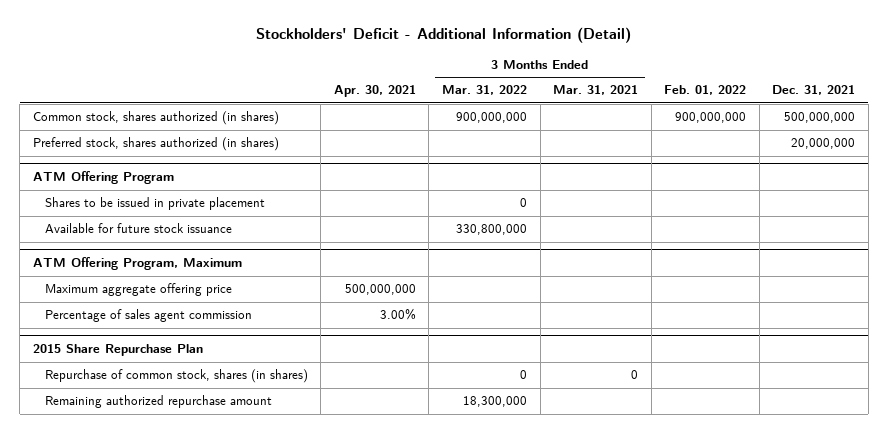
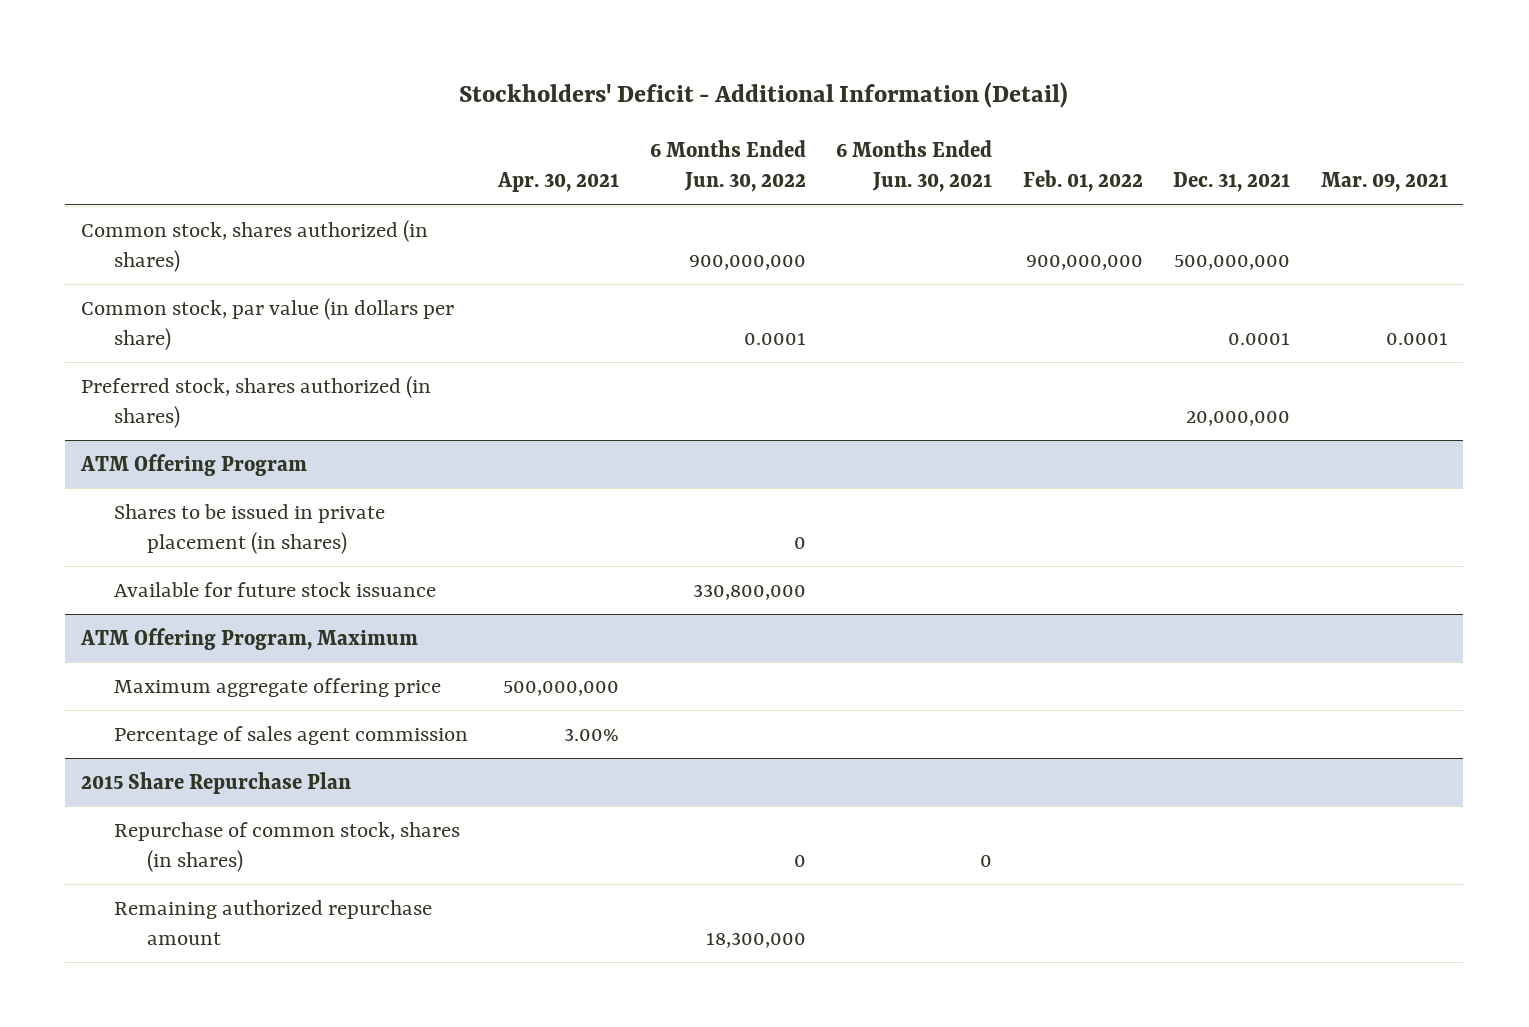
- | Apr. 30, 2021 | 3 Months Ended Mar. 31, 2022 | 3 Months Ended Mar. 31, 2021 | Feb. 01, 2022 | Dec. 31, 2021
+ | Apr. 30, 2021 | 6 Months Ended Jun. 30, 2022 | 6 Months Ended Jun. 30, 2021 | Feb. 01, 2022 | Dec. 31, 2021 | Mar. 09, 2021
+ Common stock, par value (in dollars per share) | | 0.0001 | | | 0.0001 | 0.0001
@ ATM Offering Program
- Shares to be issued in private placement | | 0 | | |
+ Shares to be issued in private placement (in shares) | | 0 | | | |

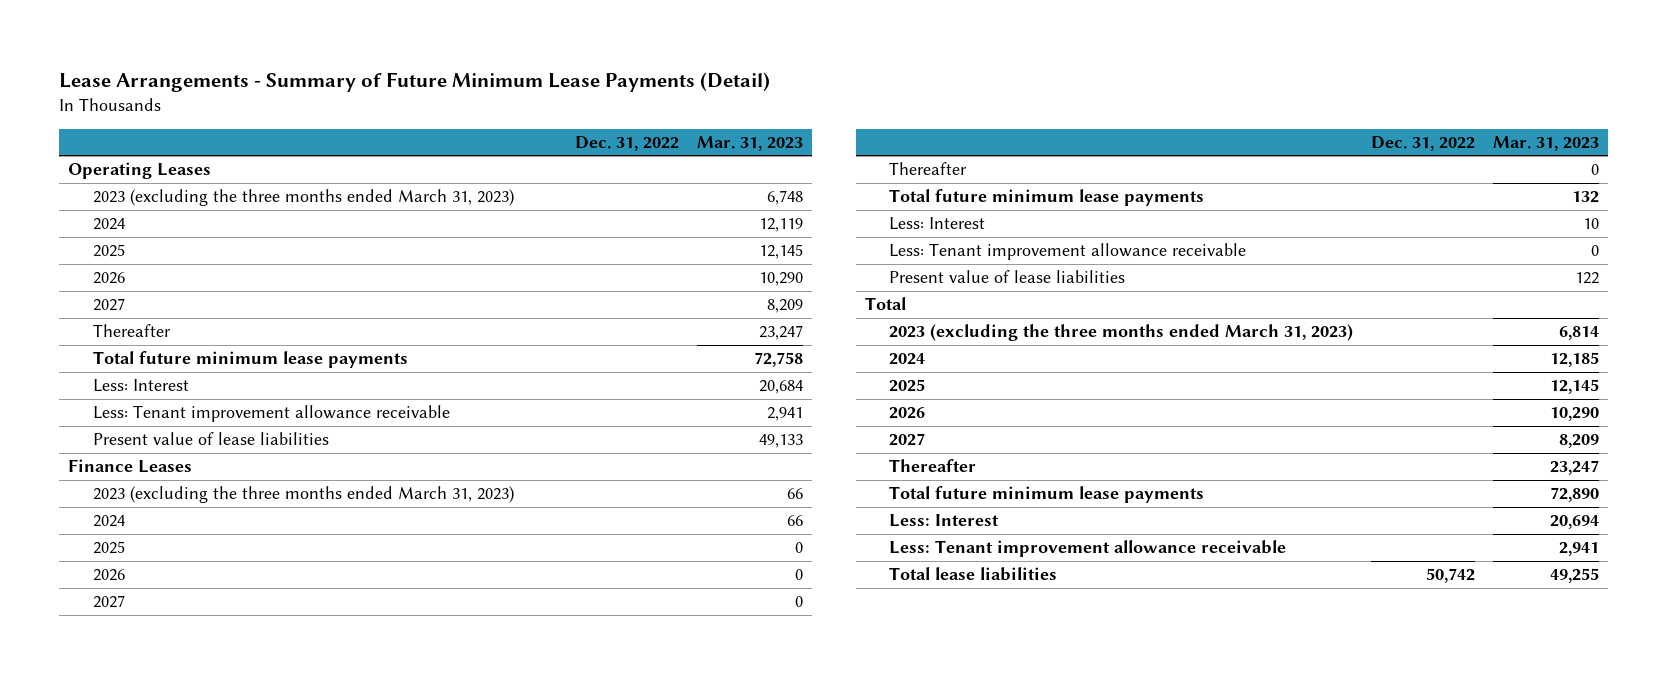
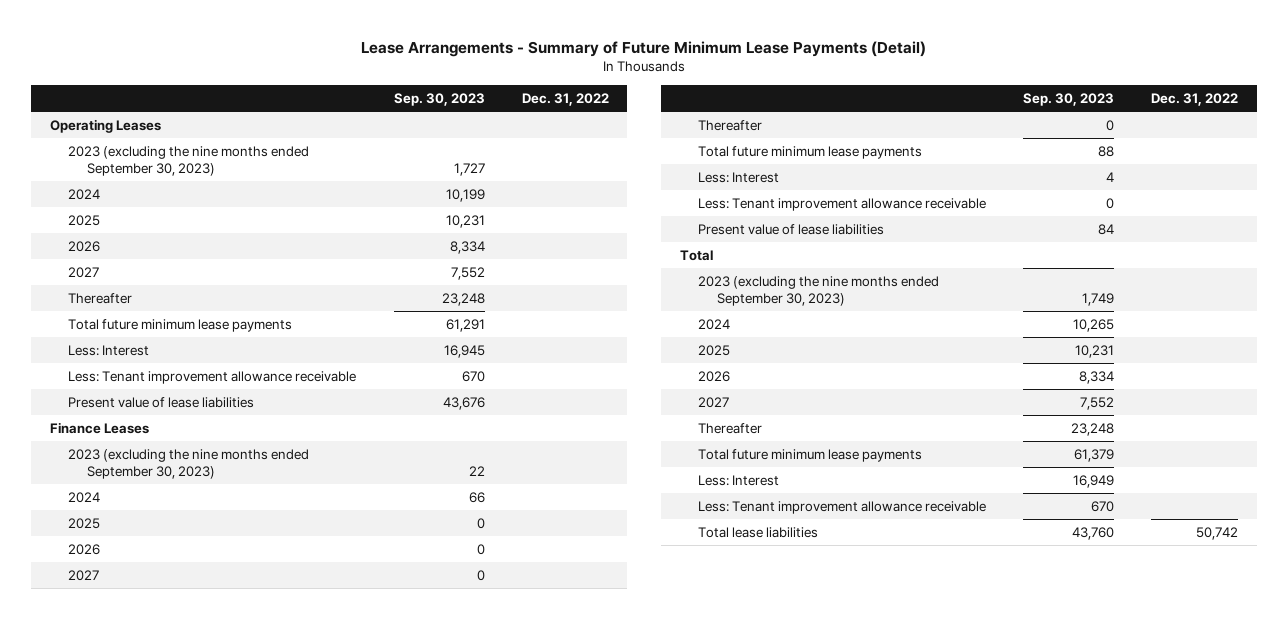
- | Dec. 31, 2022 | Mar. 31, 2023
+ | Sep. 30, 2023 | Dec. 31, 2022
- 2023 (excluding the three months ended March 31, 2023) | | 6,748
+ 2023 (excluding the nine months ended September 30, 2023) | 1,727 |
- 2023 (excluding the three months ended March 31, 2023) | | 66
+ 2023 (excluding the nine months ended September 30, 2023) | 22 |
- 2023 (excluding the three months ended March 31, 2023) | | 6,814
+ 2023 (excluding the nine months ended September 30, 2023) | 1,749 |

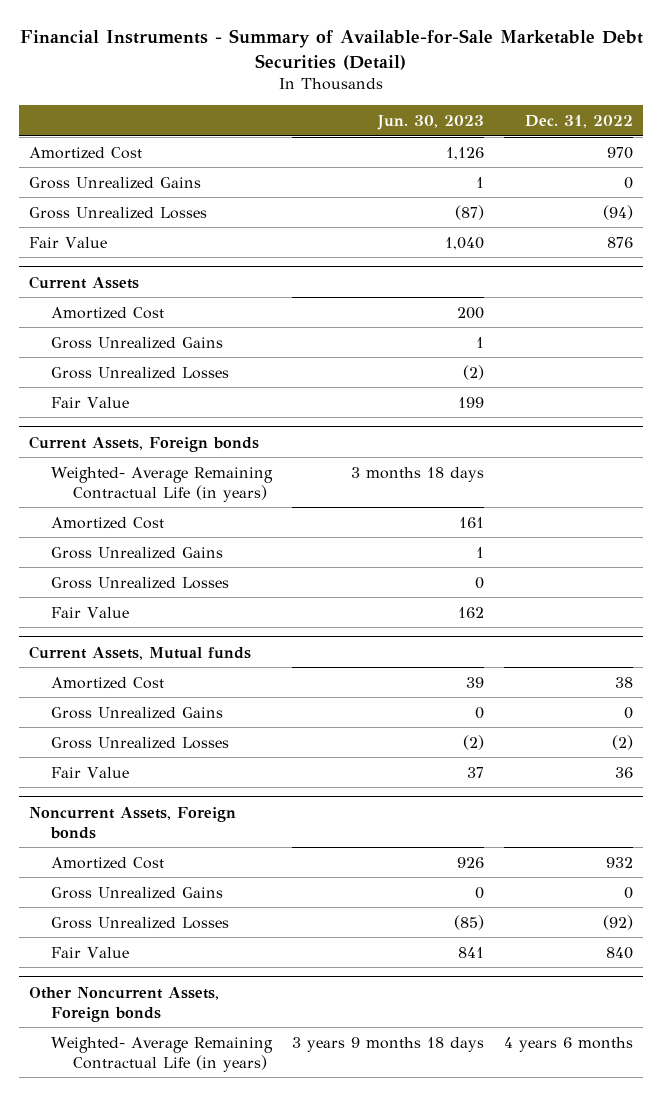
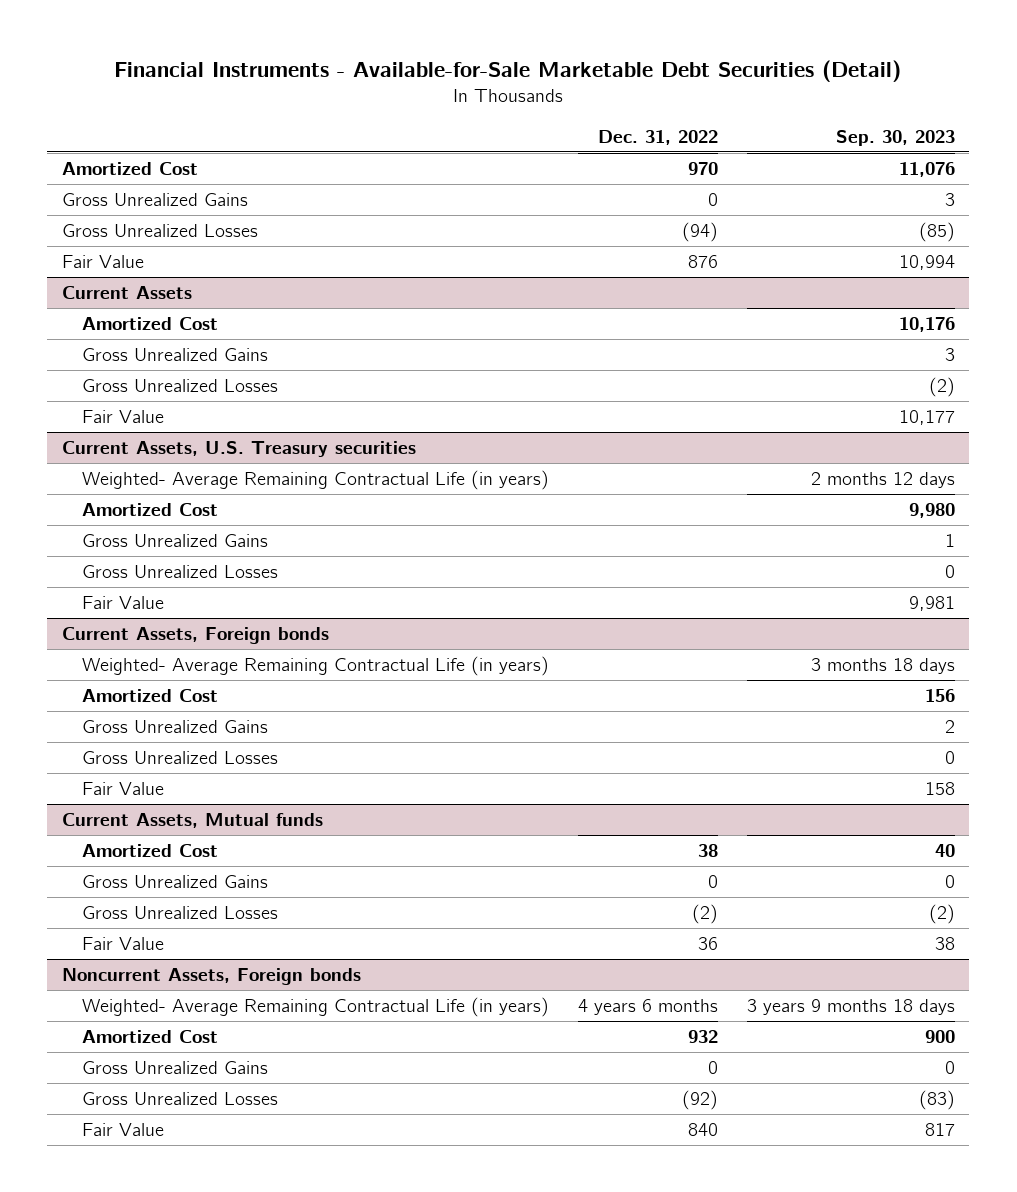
- Financial Instruments - Summary of Available-for-Sale Marketable Debt Securities (Detail)
+ Financial Instruments - Available-for-Sale Marketable Debt Securities (Detail)
- | Jun. 30, 2023 | Dec. 31, 2022
+ | Dec. 31, 2022 | Sep. 30, 2023
+ Current Assets, U.S. Treasury securities
+ Weighted- Average Remaining Contractual Life (in years) | | 2 months 12 days
+ Amortized Cost | | 9,980
+ Gross Unrealized Gains | | 1
+ Gross Unrealized Losses | | 0
+ Fair Value | | 9,981
@ Noncurrent Assets, Foreign bonds
+ Weighted- Average Remaining Contractual Life (in years) | 4 years 6 months | 3 years 9 months 18 days
- Other Noncurrent Assets, Foreign bonds
- Weighted- Average Remaining Contractual Life (in years) | 3 years 9 months 18 days | 4 years 6 months

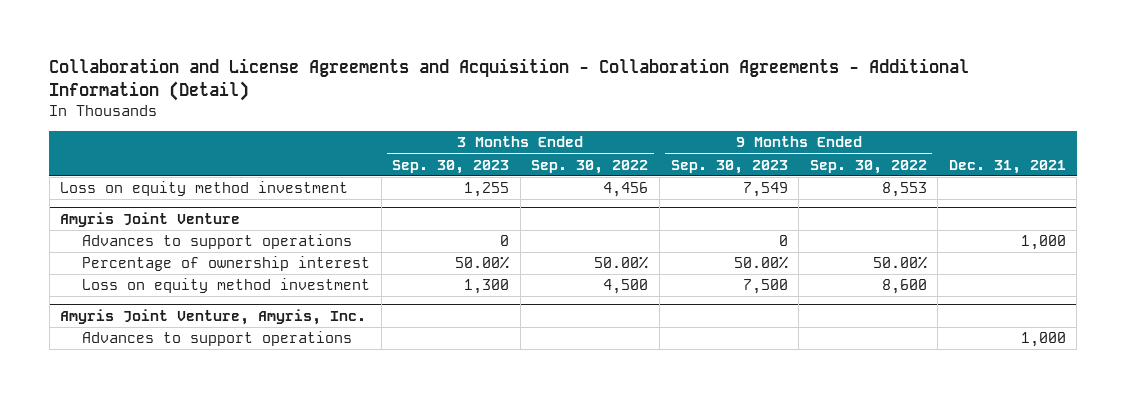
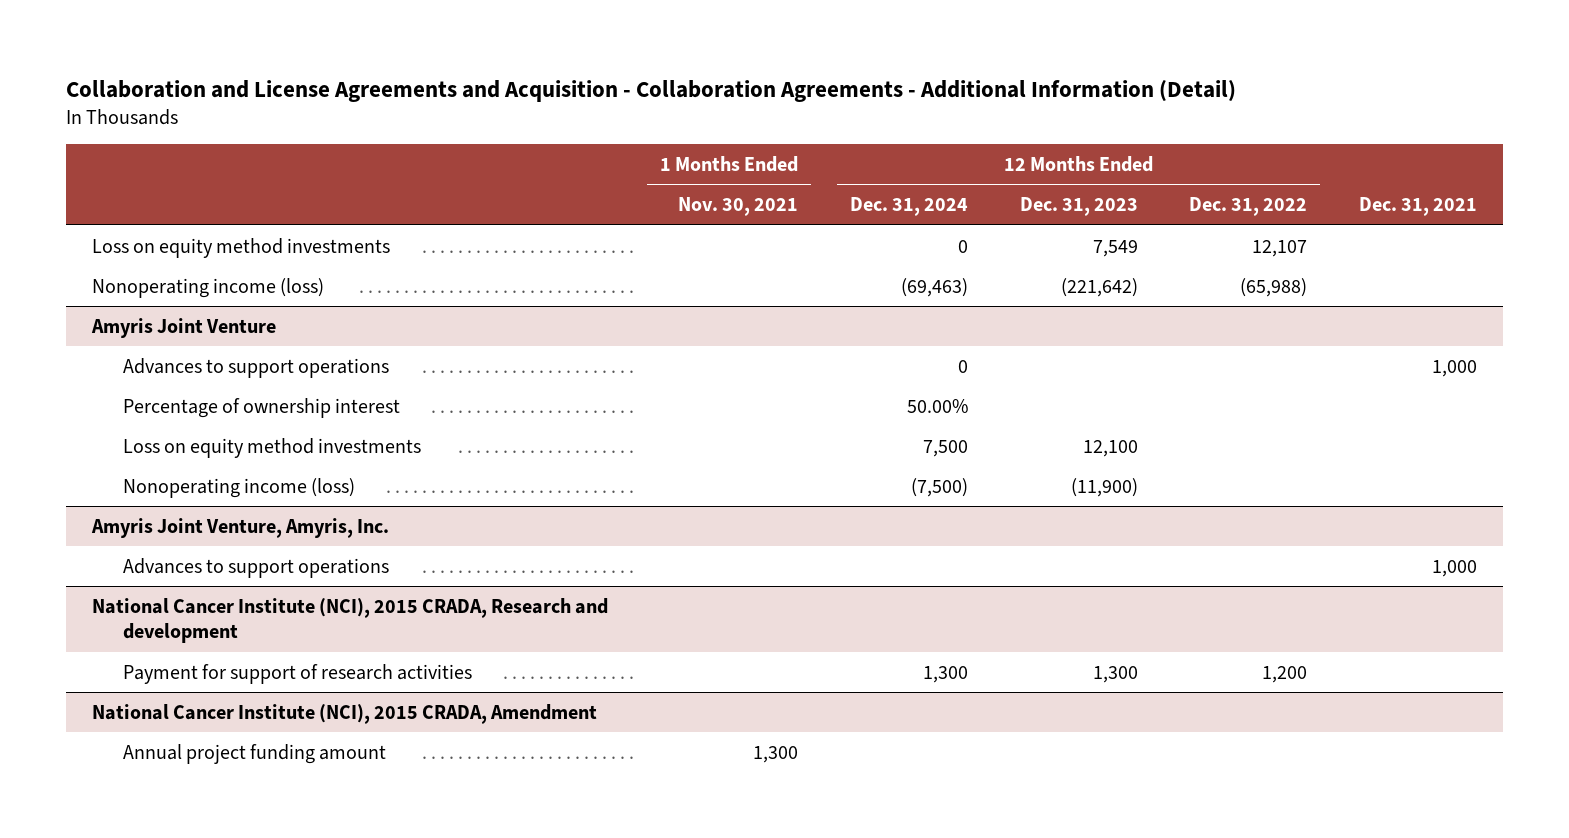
- | 3 Months Ended Sep. 30, 2023 | 3 Months Ended Sep. 30, 2022 | 9 Months Ended Sep. 30, 2023 | 9 Months Ended Sep. 30, 2022 | Dec. 31, 2021
+ | 1 Months Ended Nov. 30, 2021 | 12 Months Ended Dec. 31, 2024 | 12 Months Ended Dec. 31, 2023 | 12 Months Ended Dec. 31, 2022 | Dec. 31, 2021
- Loss on equity method investment | 1,255 | 4,456 | 7,549 | 8,553 |
+ Loss on equity method investments | | 0 | 7,549 | 12,107 |
+ Nonoperating income (loss) | | (69,463) | (221,642) | (65,988) |
@ Amyris Joint Venture
- Loss on equity method investment | 1,300 | 4,500 | 7,500 | 8,600 |
+ Loss on equity method investments | | 7,500 | 12,100 | |
+ Nonoperating income (loss) | | (7,500) | (11,900) | |
+ National Cancer Institute (NCI), 2015 CRADA, Research and development
+ Payment for support of research activities | | 1,300 | 1,300 | 1,200 |
+ National Cancer Institute (NCI), 2015 CRADA, Amendment
+ Annual project funding amount | 1,300 | | | |

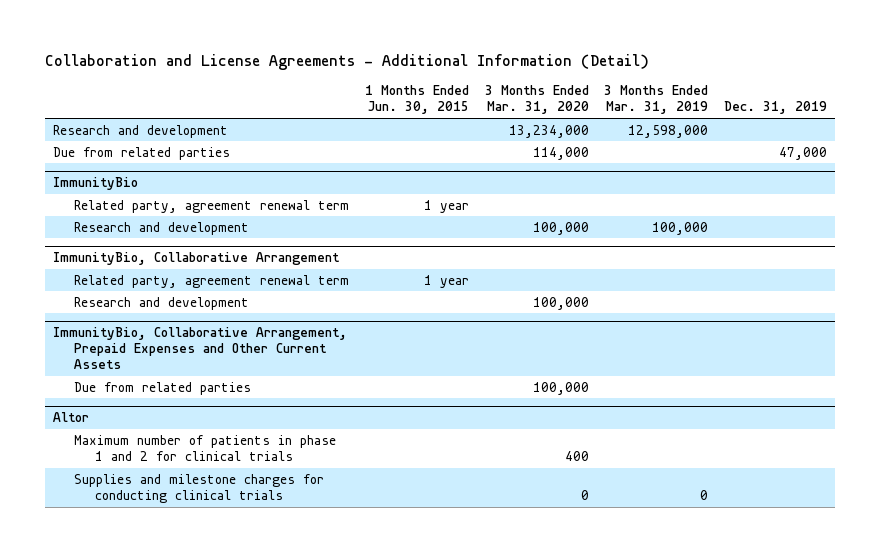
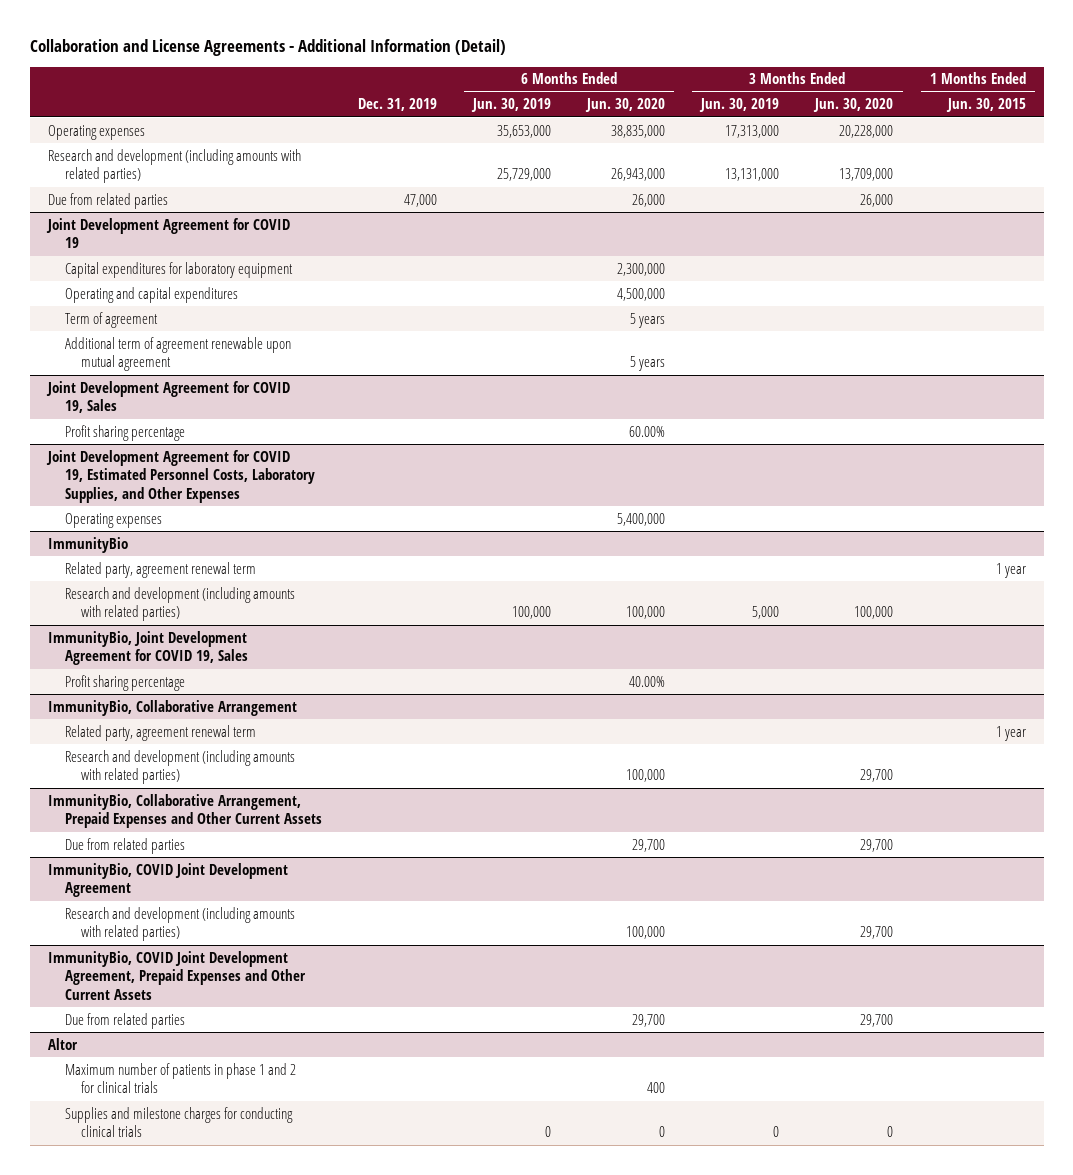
- | 1 Months Ended Jun. 30, 2015 | 3 Months Ended Mar. 31, 2020 | 3 Months Ended Mar. 31, 2019 | Dec. 31, 2019
+ | Dec. 31, 2019 | 6 Months Ended Jun. 30, 2019 | 6 Months Ended Jun. 30, 2020 | 3 Months Ended Jun. 30, 2019 | 3 Months Ended Jun. 30, 2020 | 1 Months Ended Jun. 30, 2015
- Research and development | | 13,234,000 | 12,598,000 |
+ Operating expenses | | 35,653,000 | 38,835,000 | 17,313,000 | 20,228,000 |
+ Research and development (including amounts with related parties) | | 25,729,000 | 26,943,000 | 13,131,000 | 13,709,000 |
+ Joint Development Agreement for COVID 19
+ Capital expenditures for laboratory equipment | | | 2,300,000 | | |
+ Operating and capital expenditures | | | 4,500,000 | | |
+ Term of agreement | | | 5 years | | |
+ Additional term of agreement renewable upon mutual agreement | | | 5 years | | |
+ Joint Development Agreement for COVID 19, Sales
+ Profit sharing percentage | | | 60.00% | | |
+ Joint Development Agreement for COVID 19, Estimated Personnel Costs, Laboratory Supplies, and Other Expenses
+ Operating expenses | | | 5,400,000 | | |
@ ImmunityBio
- Research and development | | 100,000 | 100,000 |
+ Research and development (including amounts with related parties) | | 100,000 | 100,000 | 5,000 | 100,000 |
+ ImmunityBio, Joint Development Agreement for COVID 19, Sales
+ Profit sharing percentage | | | 40.00% | | |
@ ImmunityBio, Collaborative Arrangement
- Research and development | | 100,000 | |
+ Research and development (including amounts with related parties) | | | 100,000 | | 29,700 |
+ ImmunityBio, COVID Joint Development Agreement
+ Research and development (including amounts with related parties) | | | 100,000 | | 29,700 |
+ ImmunityBio, COVID Joint Development Agreement, Prepaid Expenses and Other Current Assets
+ Due from related parties | | | 29,700 | | 29,700 |

